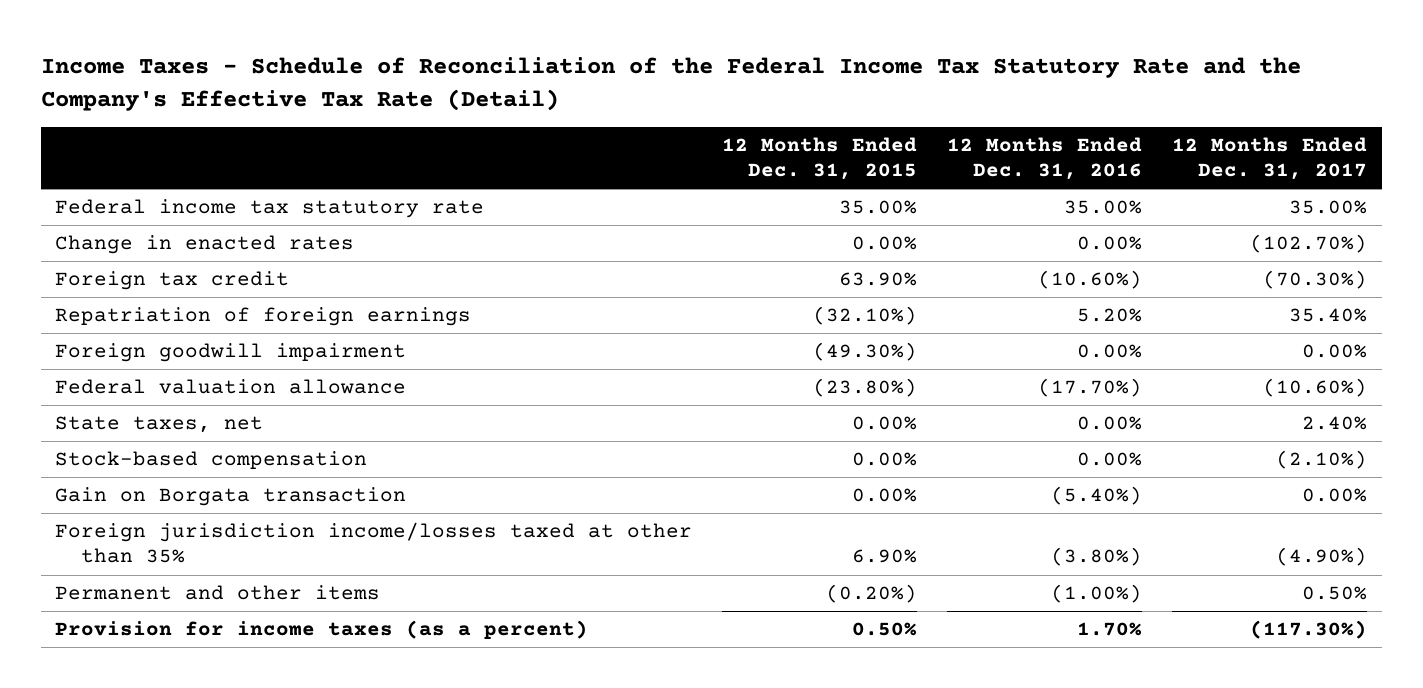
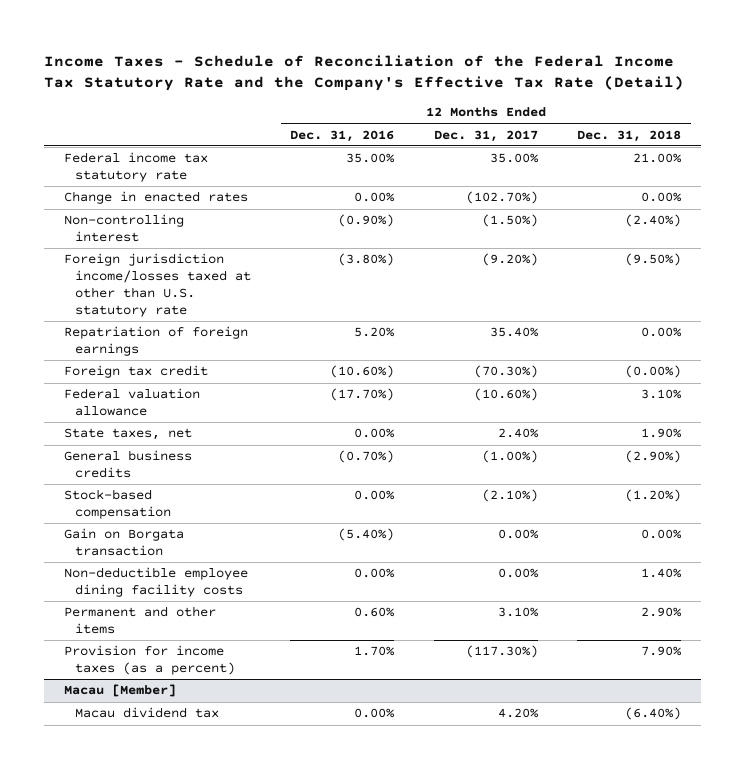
- | 12 Months Ended Dec. 31, 2015 | 12 Months Ended Dec. 31, 2016 | 12 Months Ended Dec. 31, 2017
+ | 12 Months Ended Dec. 31, 2016 | 12 Months Ended Dec. 31, 2017 | 12 Months Ended Dec. 31, 2018
+ Non-controlling interest | (0.90%) | (1.50%) | (2.40%)
+ Foreign jurisdiction income/losses taxed at other than U.S. statutory rate | (3.80%) | (9.20%) | (9.50%)
- Foreign goodwill impairment | (49.30%) | 0.00% | 0.00%
moved down: Foreign tax credit | (10.60%) | (70.30%) | (0.00%)
+ General business credits | (0.70%) | (1.00%) | (2.90%)
- Foreign jurisdiction income/losses taxed at other than 35% | 6.90% | (3.80%) | (4.90%)
- Permanent and other items | (0.20%) | (1.00%) | 0.50%
+ Non-deductible employee dining facility costs | 0.00% | 0.00% | 1.40%
+ Permanent and other items | 0.60% | 3.10% | 2.90%
+ Macau [Member]
+ Macau dividend tax | 0.00% | 4.20% | (6.40%)

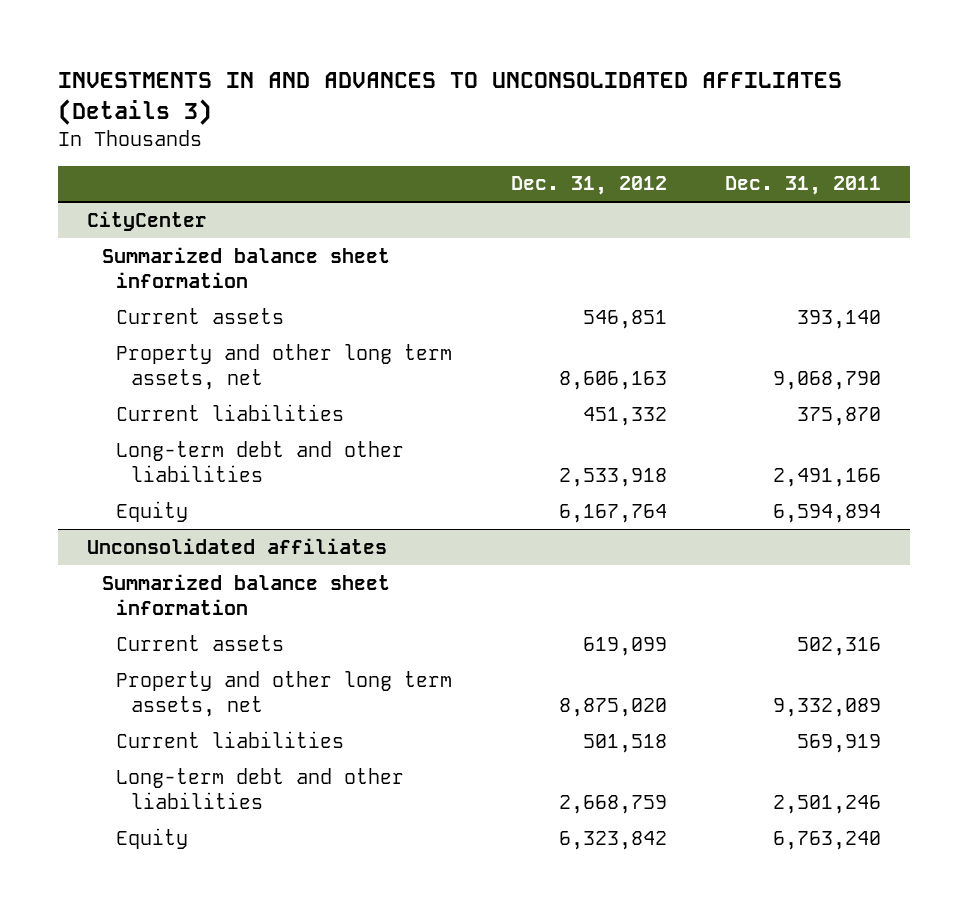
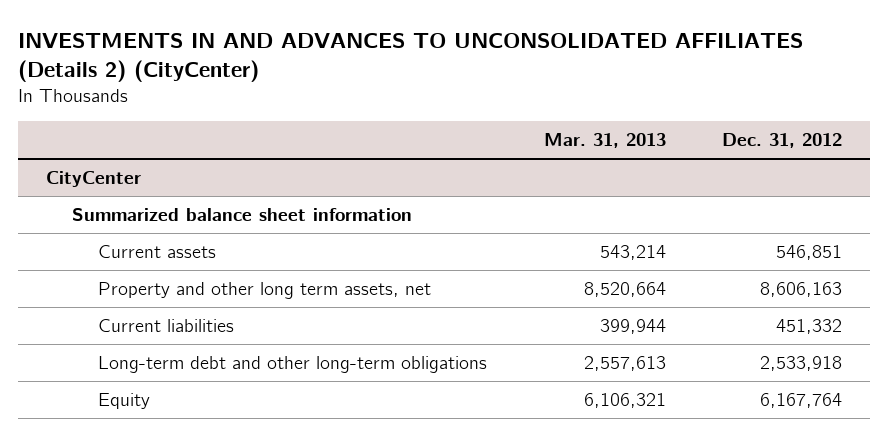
- INVESTMENTS IN AND ADVANCES TO UNCONSOLIDATED AFFILIATES (Details 3)
+ INVESTMENTS IN AND ADVANCES TO UNCONSOLIDATED AFFILIATES (Details 2) (CityCenter)
- | Dec. 31, 2012 | Dec. 31, 2011
+ | Mar. 31, 2013 | Dec. 31, 2012
@ CityCenter
- Long-term debt and other liabilities | 2,533,918 | 2,491,166
+ Long-term debt and other long-term obligations | 2,557,613 | 2,533,918
- Unconsolidated affiliates
- Summarized balance sheet information
- Current assets | 619,099 | 502,316
- Property and other long term assets, net | 8,875,020 | 9,332,089
- Current liabilities | 501,518 | 569,919
- Long-term debt and other liabilities | 2,668,759 | 2,501,246
- Equity | 6,323,842 | 6,763,240

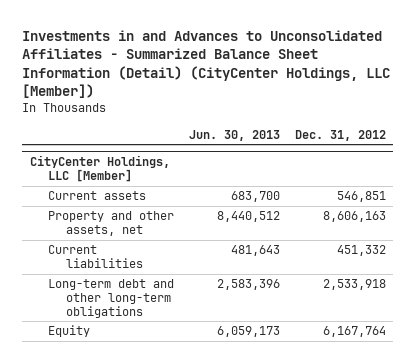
- INVESTMENTS IN AND ADVANCES TO UNCONSOLIDATED AFFILIATES (Details 2) (CityCenter)
+ Investments in and Advances to Unconsolidated Affiliates - Summarized Balance Sheet Information (Detail) (CityCenter Holdings, LLC [Member])
- | Mar. 31, 2013 | Dec. 31, 2012
+ | Jun. 30, 2013 | Dec. 31, 2012
- CityCenter
- Summarized balance sheet information
+ CityCenter Holdings, LLC [Member]
- Property and other long term assets, net | 8,520,664 | 8,606,163
+ Property and other assets, net | 8,440,512 | 8,606,163

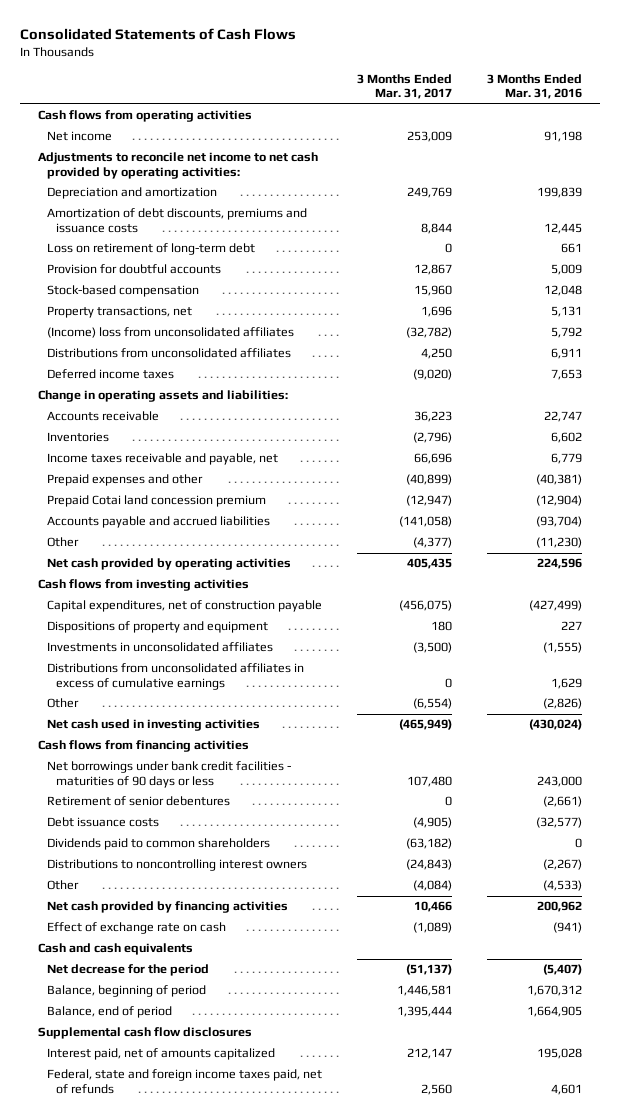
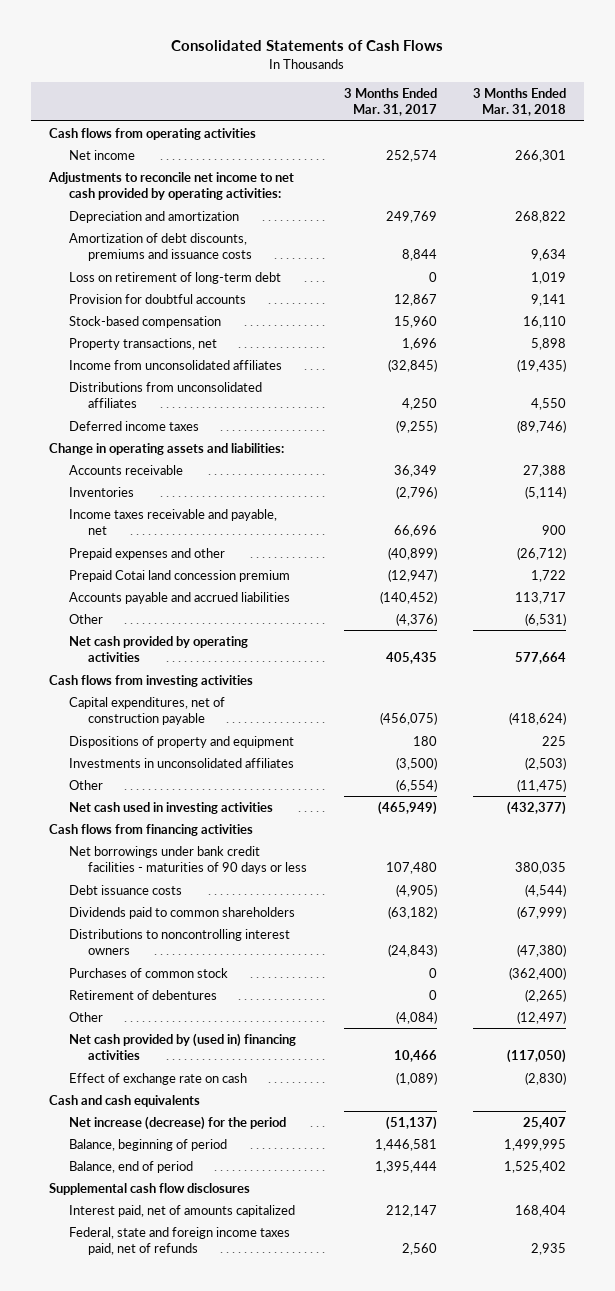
- | 3 Months Ended Mar. 31, 2017 | 3 Months Ended Mar. 31, 2016
+ | 3 Months Ended Mar. 31, 2017 | 3 Months Ended Mar. 31, 2018
- Net income | 253,009 | 91,198
+ Net income | 252,574 | 266,301
- (Income) loss from unconsolidated affiliates | (32,782) | 5,792
+ Income from unconsolidated affiliates | (32,845) | (19,435)
- Deferred income taxes | (9,020) | 7,653
+ Deferred income taxes | (9,255) | (89,746)
- Accounts receivable | 36,223 | 22,747
+ Accounts receivable | 36,349 | 27,388
- Accounts payable and accrued liabilities | (141,058) | (93,704)
- Other | (4,377) | (11,230)
+ Accounts payable and accrued liabilities | (140,452) | 113,717
+ Other | (4,376) | (6,531)
- Distributions from unconsolidated affiliates in excess of cumulative earnings | 0 | 1,629
- Retirement of senior debentures | 0 | (2,661)
+ Purchases of common stock | 0 | (362,400)
+ Retirement of debentures | 0 | (2,265)
- Net cash provided by financing activities | 10,466 | 200,962
+ Net cash provided by (used in) financing activities | 10,466 | (117,050)
- Net decrease for the period | (51,137) | (5,407)
+ Net increase (decrease) for the period | (51,137) | 25,407

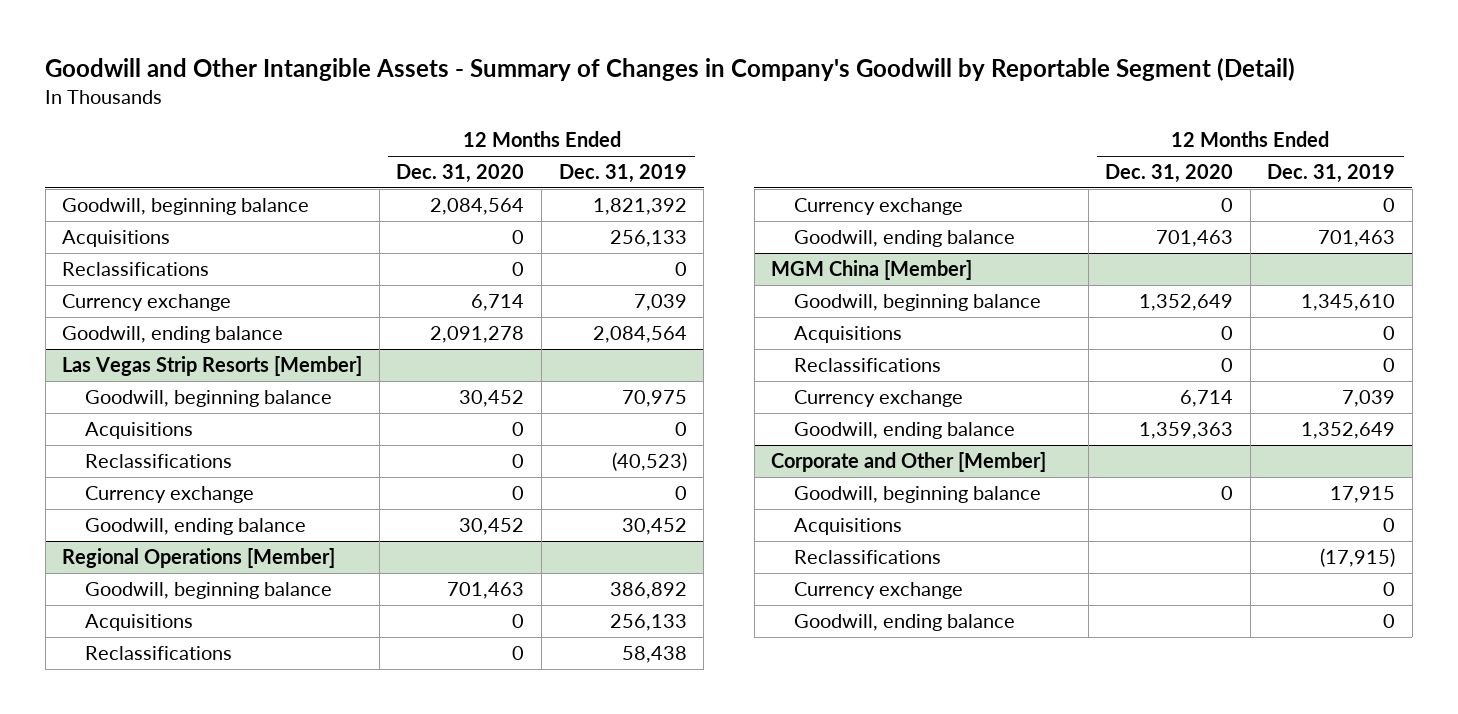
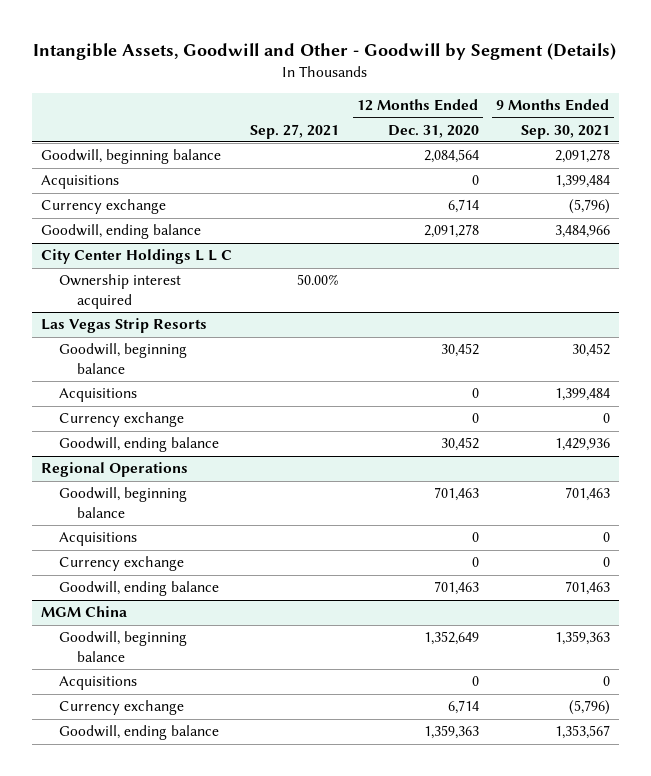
- Goodwill and Other Intangible Assets - Summary of Changes in Company's Goodwill by Reportable Segment (Detail)
+ Intangible Assets, Goodwill and Other - Goodwill by Segment (Details)
- | 12 Months Ended Dec. 31, 2020 | 12 Months Ended Dec. 31, 2019
+ | Sep. 27, 2021 | 12 Months Ended Dec. 31, 2020 | 9 Months Ended Sep. 30, 2021
- Reclassifications | 0 | 0
- Las Vegas Strip Resorts [Member]
+ City Center Holdings L L C
+ Ownership interest acquired | 50.00% | |
+ Las Vegas Strip Resorts
- Reclassifications | 0 | (40,523)
- Regional Operations [Member]
+ Regional Operations
- Reclassifications | 0 | 58,438
- MGM China [Member]
+ MGM China
- Reclassifications | 0 | 0
- Corporate and Other [Member]
- Goodwill, beginning balance | 0 | 17,915
- Acquisitions | | 0
- Reclassifications | | (17,915)
- Currency exchange | | 0
- Goodwill, ending balance | | 0

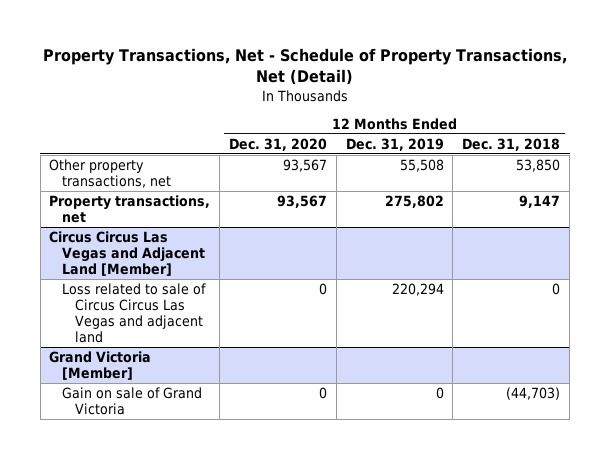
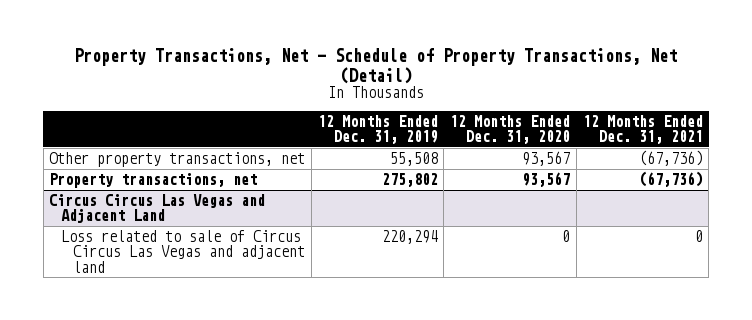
- | 12 Months Ended Dec. 31, 2020 | 12 Months Ended Dec. 31, 2019 | 12 Months Ended Dec. 31, 2018
+ | 12 Months Ended Dec. 31, 2019 | 12 Months Ended Dec. 31, 2020 | 12 Months Ended Dec. 31, 2021
- Circus Circus Las Vegas and Adjacent Land [Member]
+ Circus Circus Las Vegas and Adjacent Land
- Grand Victoria [Member]
- Gain on sale of Grand Victoria | 0 | 0 | (44,703)

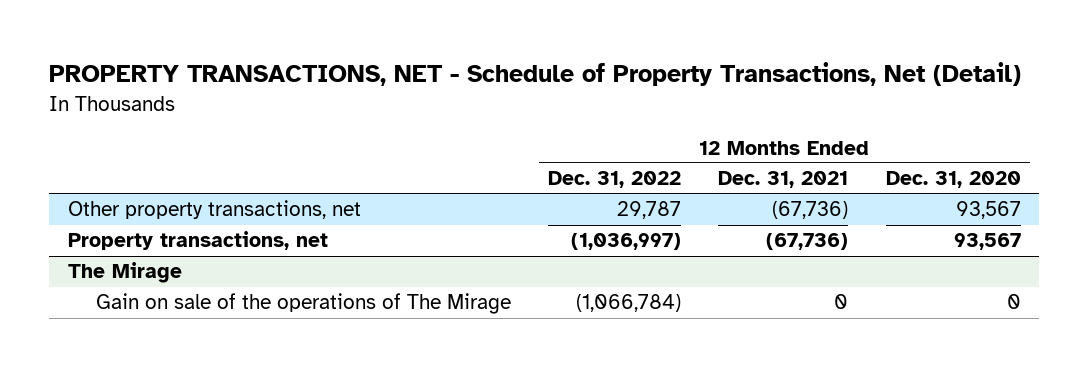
- Property Transactions, Net - Schedule of Property Transactions, Net (Detail)
+ PROPERTY TRANSACTIONS, NET - Schedule of Property Transactions, Net (Detail)
- | 12 Months Ended Dec. 31, 2019 | 12 Months Ended Dec. 31, 2020 | 12 Months Ended Dec. 31, 2021
+ | 12 Months Ended Dec. 31, 2022 | 12 Months Ended Dec. 31, 2021 | 12 Months Ended Dec. 31, 2020
- Circus Circus Las Vegas and Adjacent Land
- Loss related to sale of Circus Circus Las Vegas and adjacent land | 220,294 | 0 | 0
+ The Mirage
+ Gain on sale of the operations of The Mirage | (1,066,784) | 0 | 0

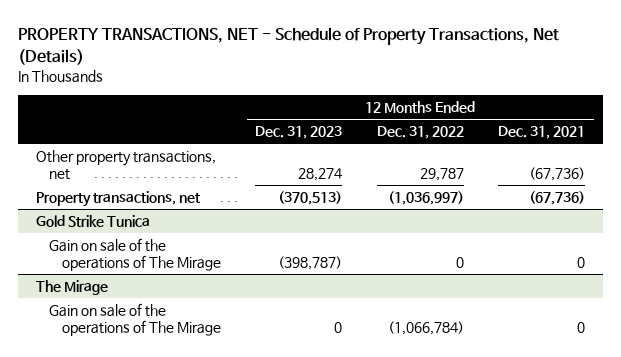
- PROPERTY TRANSACTIONS, NET - Schedule of Property Transactions, Net (Detail)
+ PROPERTY TRANSACTIONS, NET - Schedule of Property Transactions, Net (Details)
- | 12 Months Ended Dec. 31, 2022 | 12 Months Ended Dec. 31, 2021 | 12 Months Ended Dec. 31, 2020
+ | 12 Months Ended Dec. 31, 2023 | 12 Months Ended Dec. 31, 2022 | 12 Months Ended Dec. 31, 2021
+ Gold Strike Tunica
+ Gain on sale of the operations of The Mirage | (398,787) | 0 | 0

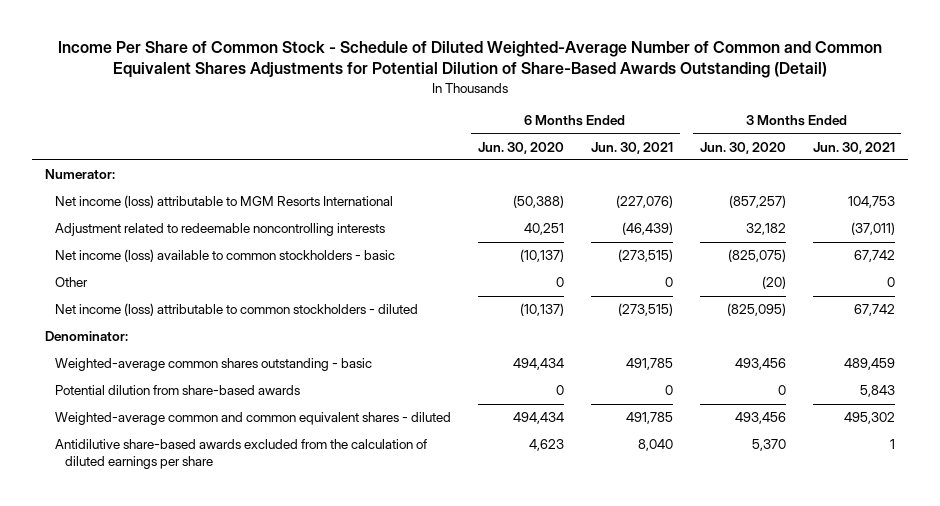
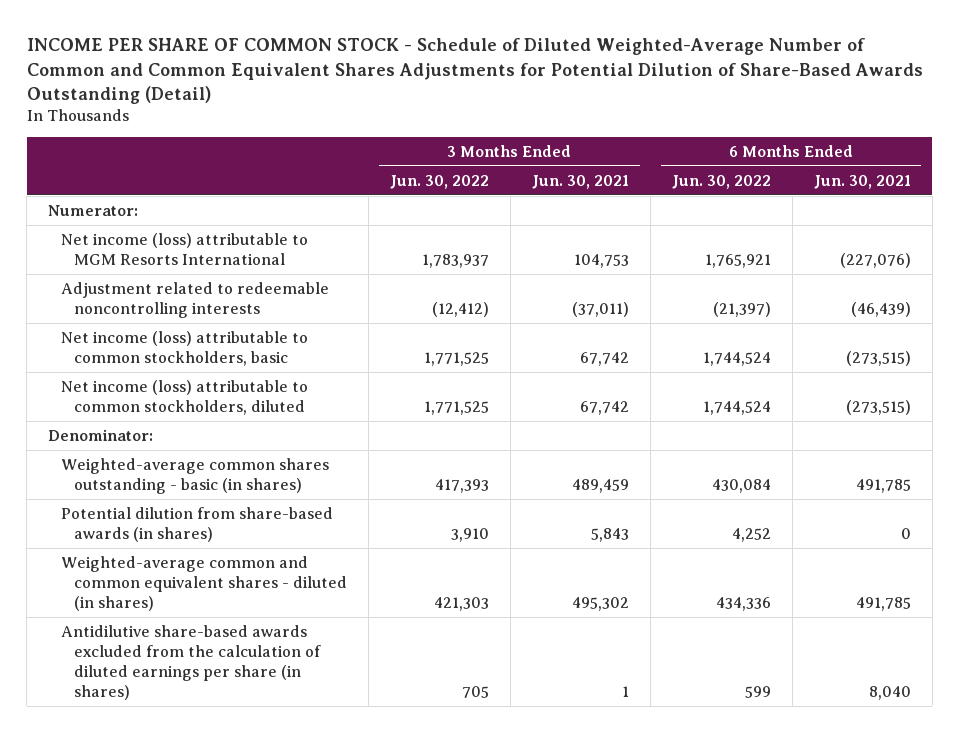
- Income Per Share of Common Stock - Schedule of Diluted Weighted-Average Number of Common and Common Equivalent Shares Adjustments for Potential Dilution of Share-Based Awards Outstanding (Detail)
+ INCOME PER SHARE OF COMMON STOCK - Schedule of Diluted Weighted-Average Number of Common and Common Equivalent Shares Adjustments for Potential Dilution of Share-Based Awards Outstanding (Detail)
- | 6 Months Ended Jun. 30, 2020 | 6 Months Ended Jun. 30, 2021 | 3 Months Ended Jun. 30, 2020 | 3 Months Ended Jun. 30, 2021
+ | 3 Months Ended Jun. 30, 2022 | 3 Months Ended Jun. 30, 2021 | 6 Months Ended Jun. 30, 2022 | 6 Months Ended Jun. 30, 2021
- Net income (loss) available to common stockholders - basic | (10,137) | (273,515) | (825,075) | 67,742
- Other | 0 | 0 | (20) | 0
- Net income (loss) attributable to common stockholders - diluted | (10,137) | (273,515) | (825,095) | 67,742
+ Net income (loss) attributable to common stockholders, basic | 1,771,525 | 67,742 | 1,744,524 | (273,515)
+ Net income (loss) attributable to common stockholders, diluted | 1,771,525 | 67,742 | 1,744,524 | (273,515)
- Weighted-average common shares outstanding - basic | 494,434 | 491,785 | 493,456 | 489,459
- Potential dilution from share-based awards | 0 | 0 | 0 | 5,843
- Weighted-average common and common equivalent shares - diluted | 494,434 | 491,785 | 493,456 | 495,302
- Antidilutive share-based awards excluded from the calculation of diluted earnings per share | 4,623 | 8,040 | 5,370 | 1
+ Weighted-average common shares outstanding - basic (in shares) | 417,393 | 489,459 | 430,084 | 491,785
+ Potential dilution from share-based awards (in shares) | 3,910 | 5,843 | 4,252 | 0
+ Weighted-average common and common equivalent shares - diluted (in shares) | 421,303 | 495,302 | 434,336 | 491,785
+ Antidilutive share-based awards excluded from the calculation of diluted earnings per share (in shares) | 705 | 1 | 599 | 8,040

